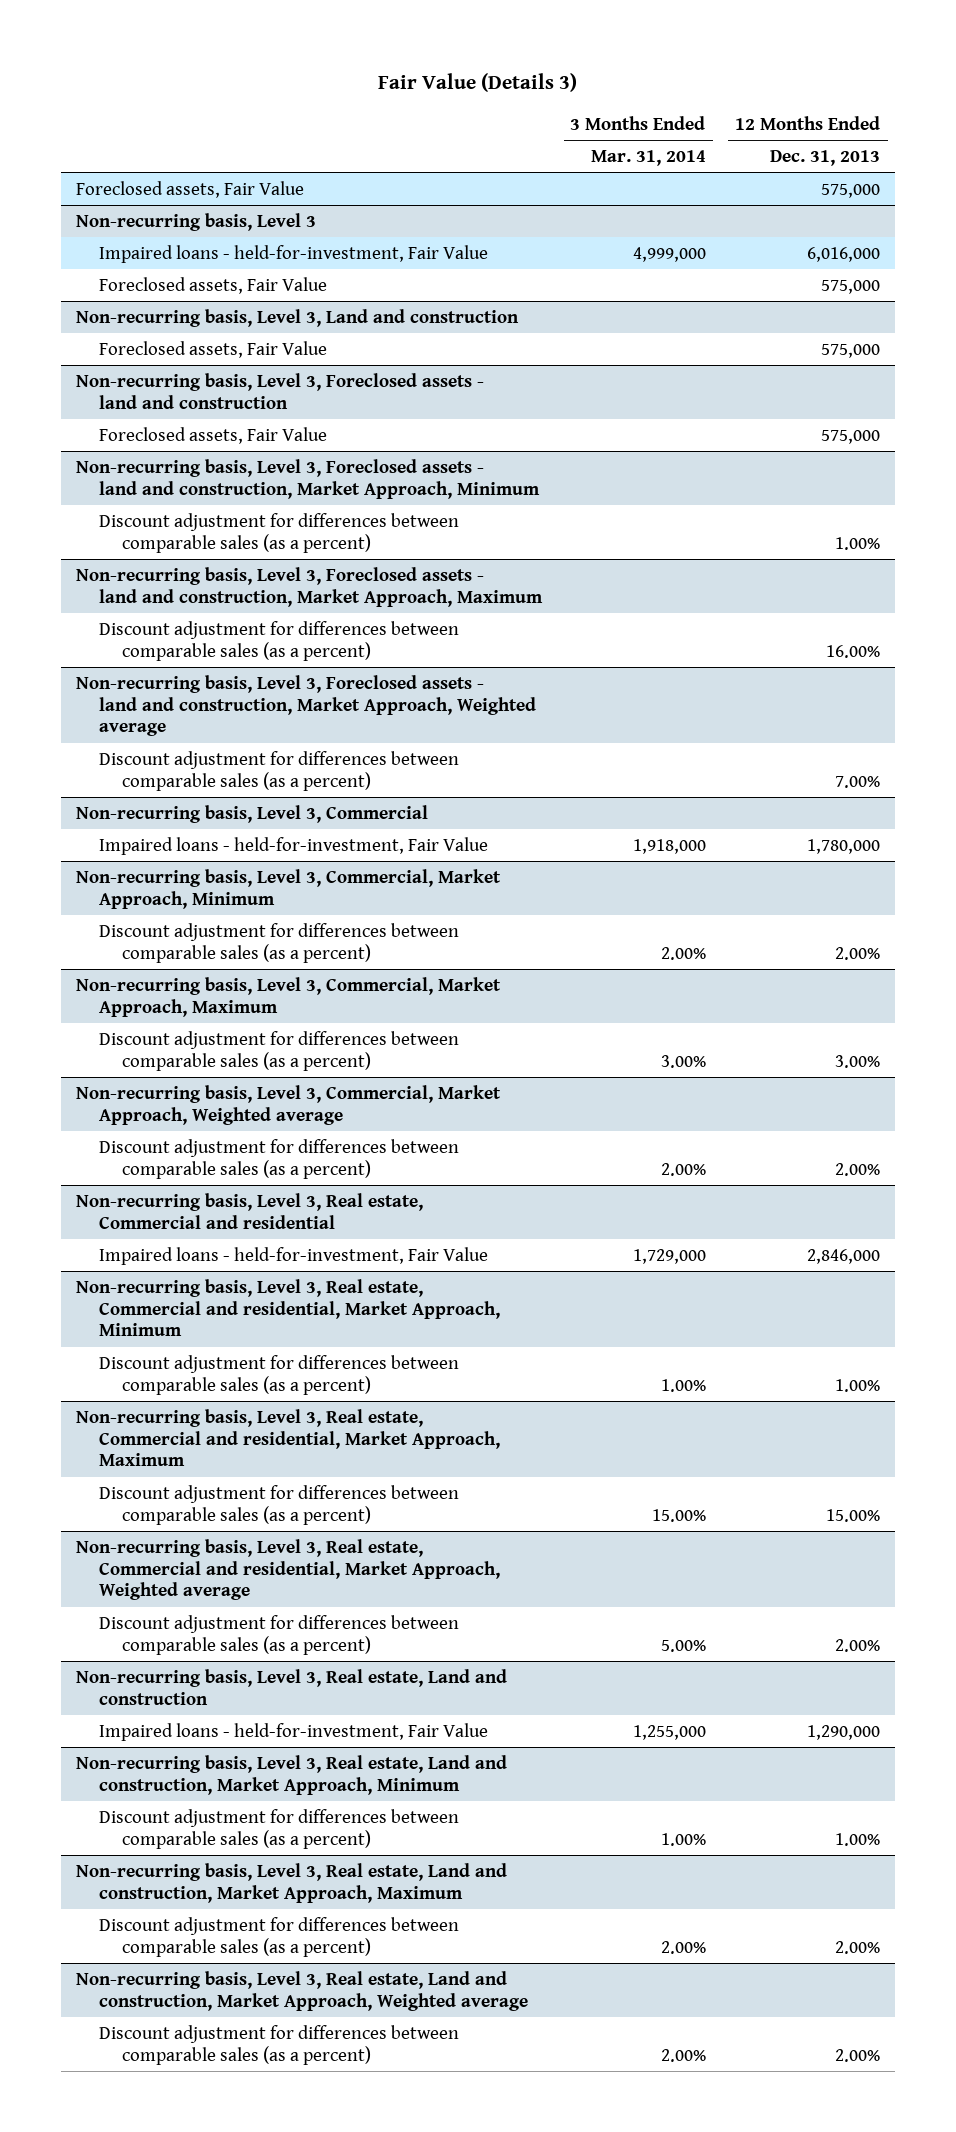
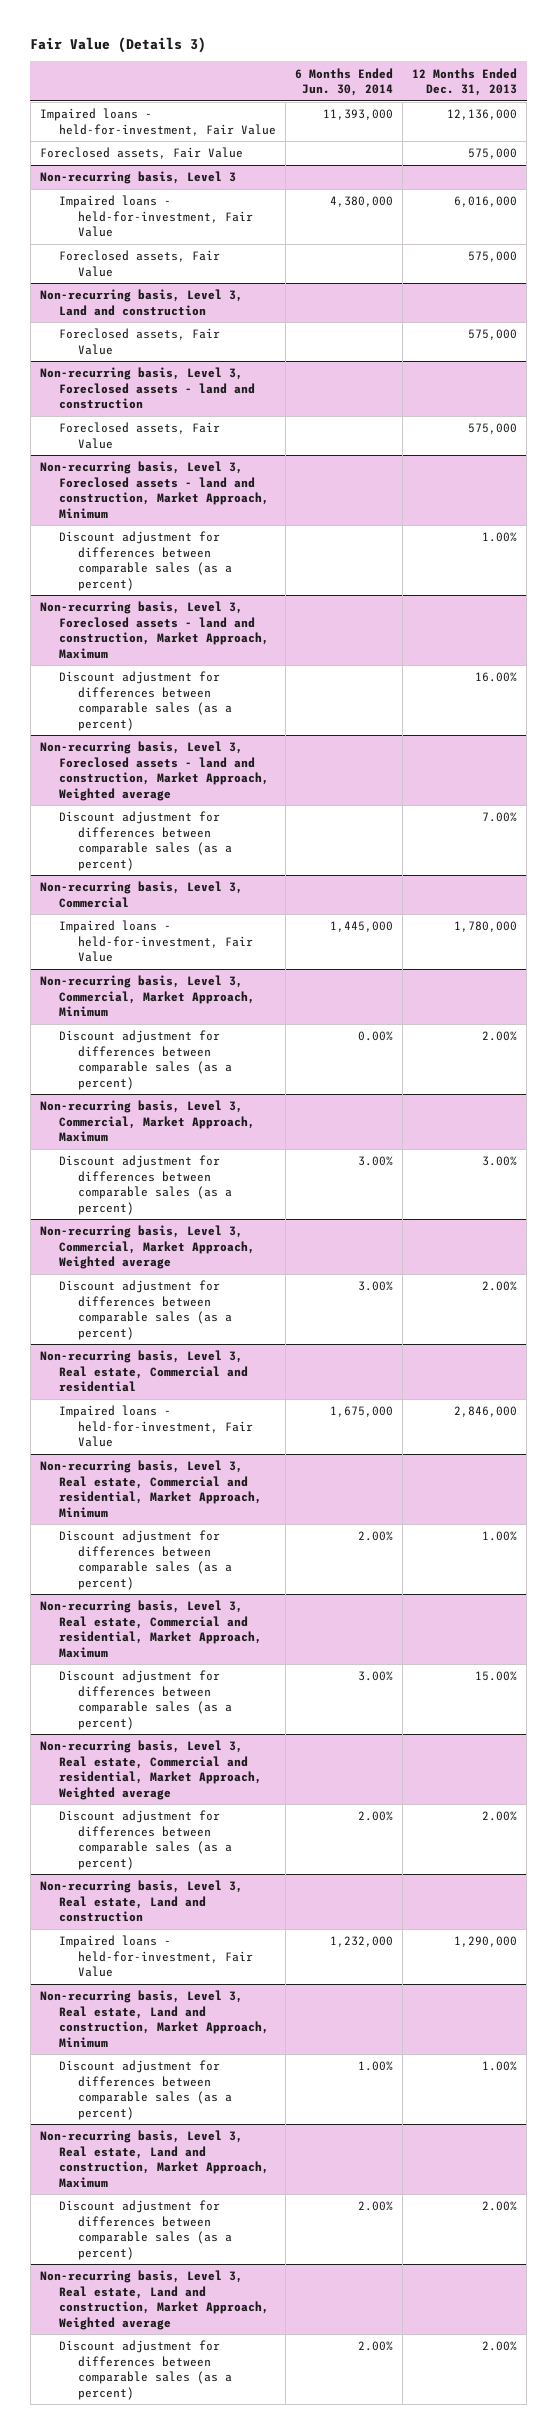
- | 3 Months Ended Mar. 31, 2014 | 12 Months Ended Dec. 31, 2013
+ | 6 Months Ended Jun. 30, 2014 | 12 Months Ended Dec. 31, 2013
+ Impaired loans - held-for-investment, Fair Value | 11,393,000 | 12,136,000

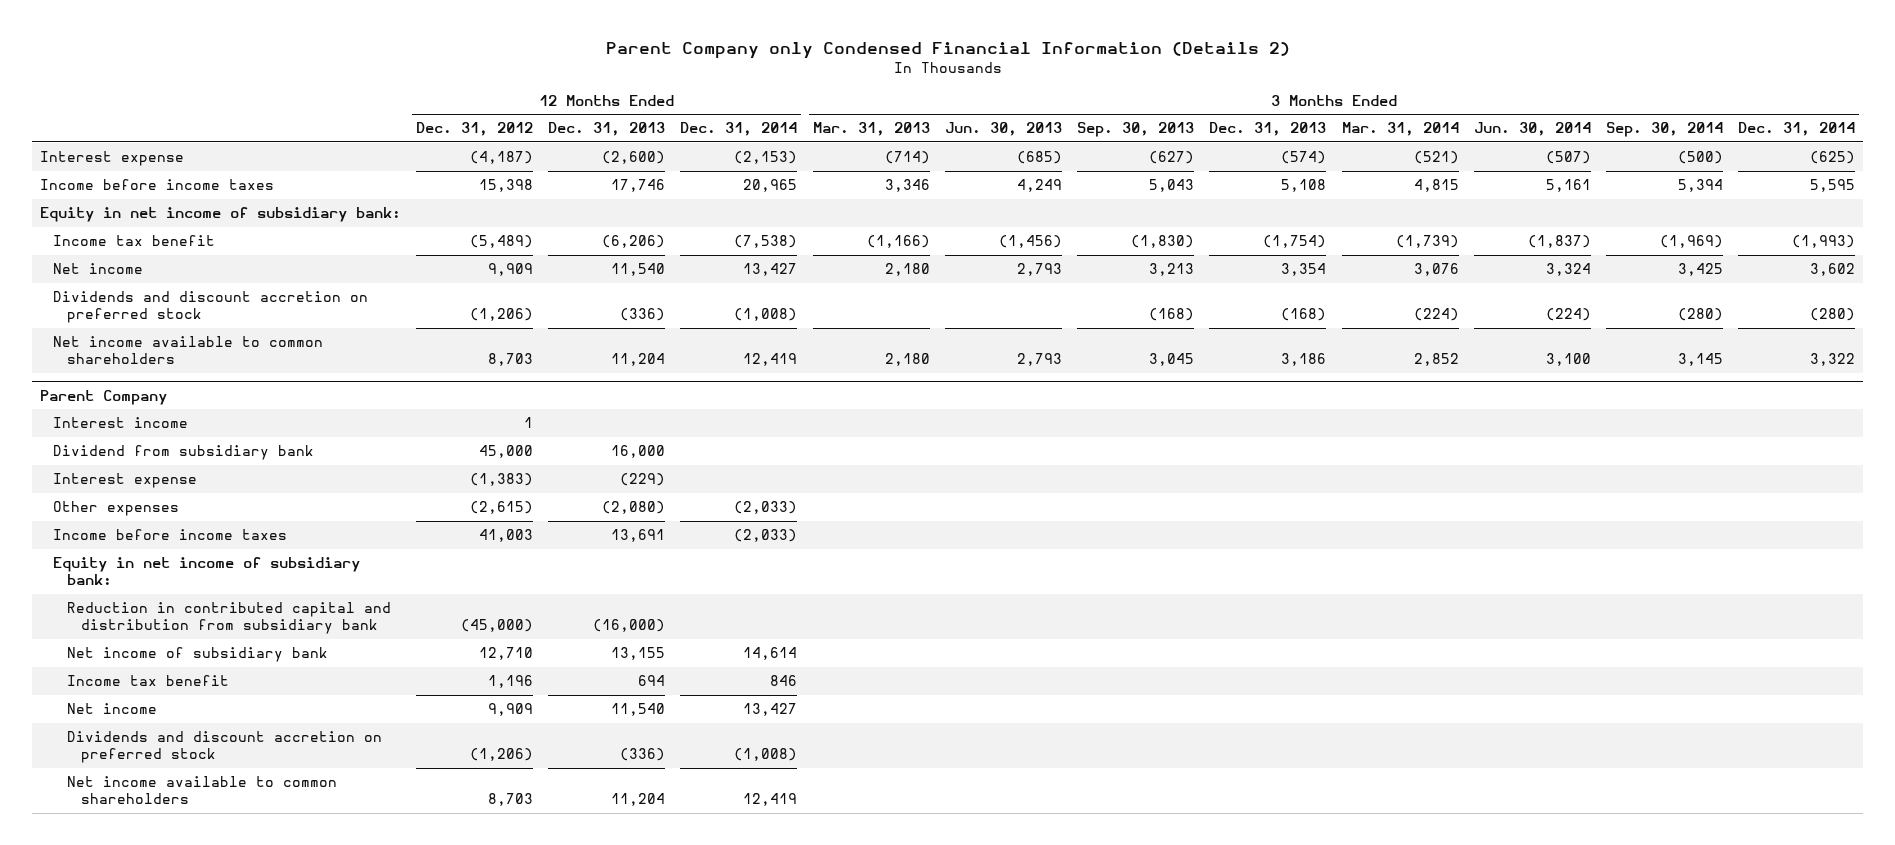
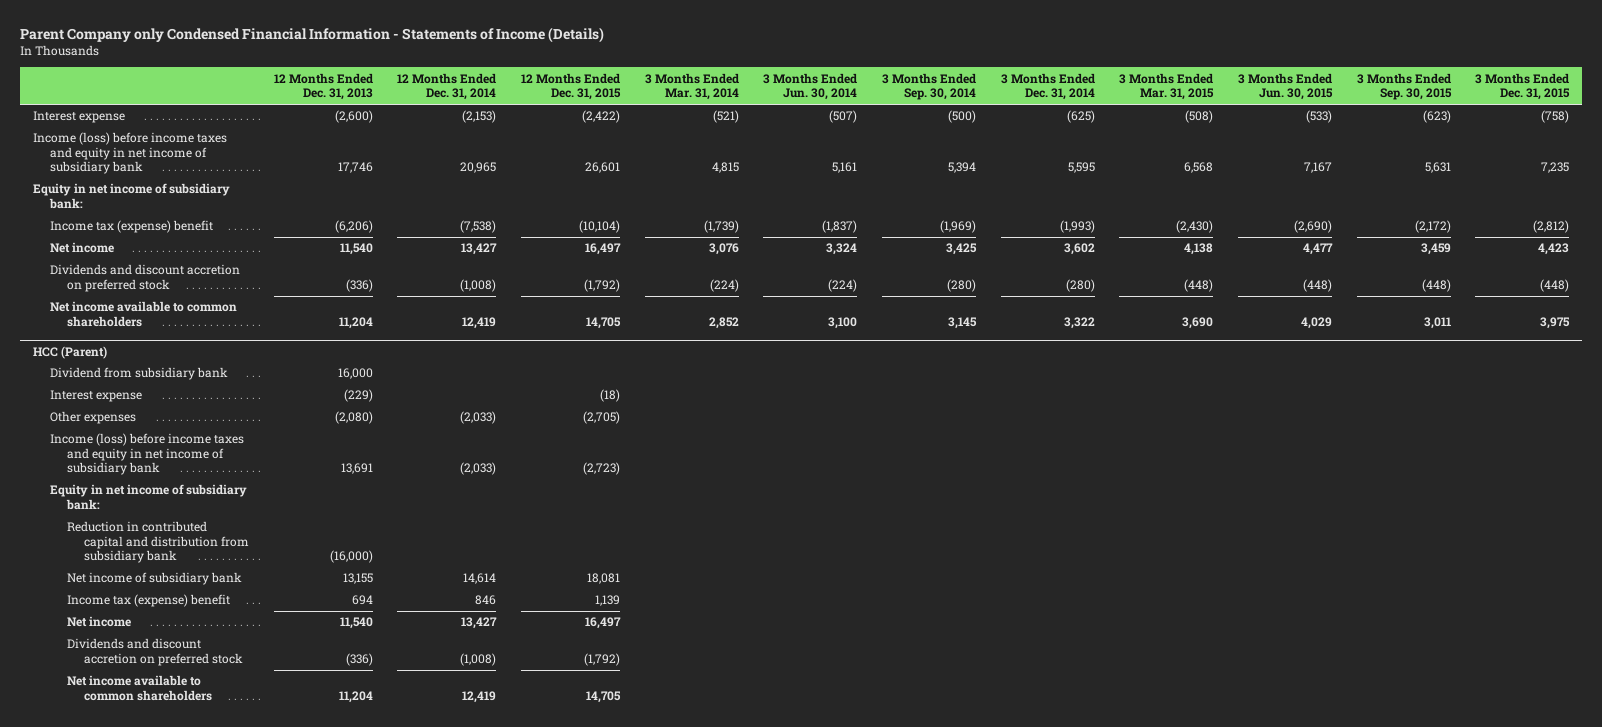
- Parent Company only Condensed Financial Information (Details 2)
+ Parent Company only Condensed Financial Information - Statements of Income (Details)
- | 12 Months Ended Dec. 31, 2012 | 12 Months Ended Dec. 31, 2013 | 12 Months Ended Dec. 31, 2014 | 3 Months Ended Mar. 31, 2013 | 3 Months Ended Jun. 30, 2013 | 3 Months Ended Sep. 30, 2013 | 3 Months Ended Dec. 31, 2013 | 3 Months Ended Mar. 31, 2014 | 3 Months Ended Jun. 30, 2014 | 3 Months Ended Sep. 30, 2014 | 3 Months Ended Dec. 31, 2014
+ | 12 Months Ended Dec. 31, 2013 | 12 Months Ended Dec. 31, 2014 | 12 Months Ended Dec. 31, 2015 | 3 Months Ended Mar. 31, 2014 | 3 Months Ended Jun. 30, 2014 | 3 Months Ended Sep. 30, 2014 | 3 Months Ended Dec. 31, 2014 | 3 Months Ended Mar. 31, 2015 | 3 Months Ended Jun. 30, 2015 | 3 Months Ended Sep. 30, 2015 | 3 Months Ended Dec. 31, 2015
- Income before income taxes | 15,398 | 17,746 | 20,965 | 3,346 | 4,249 | 5,043 | 5,108 | 4,815 | 5,161 | 5,394 | 5,595
+ Income (loss) before income taxes and equity in net income of subsidiary bank | 17,746 | 20,965 | 26,601 | 4,815 | 5,161 | 5,394 | 5,595 | 6,568 | 7,167 | 5,631 | 7,235
- Income tax benefit | (5,489) | (6,206) | (7,538) | (1,166) | (1,456) | (1,830) | (1,754) | (1,739) | (1,837) | (1,969) | (1,993)
+ Income tax (expense) benefit | (6,206) | (7,538) | (10,104) | (1,739) | (1,837) | (1,969) | (1,993) | (2,430) | (2,690) | (2,172) | (2,812)
- Parent Company
- Interest income | 1 | | | | | | | | | |
+ HCC (Parent)
- Income before income taxes | 41,003 | 13,691 | (2,033) | | | | | | | |
+ Income (loss) before income taxes and equity in net income of subsidiary bank | 13,691 | (2,033) | (2,723) | | | | | | | |
- Income tax benefit | 1,196 | 694 | 846 | | | | | | | |
+ Income tax (expense) benefit | 694 | 846 | 1,139 | | | | | | | |

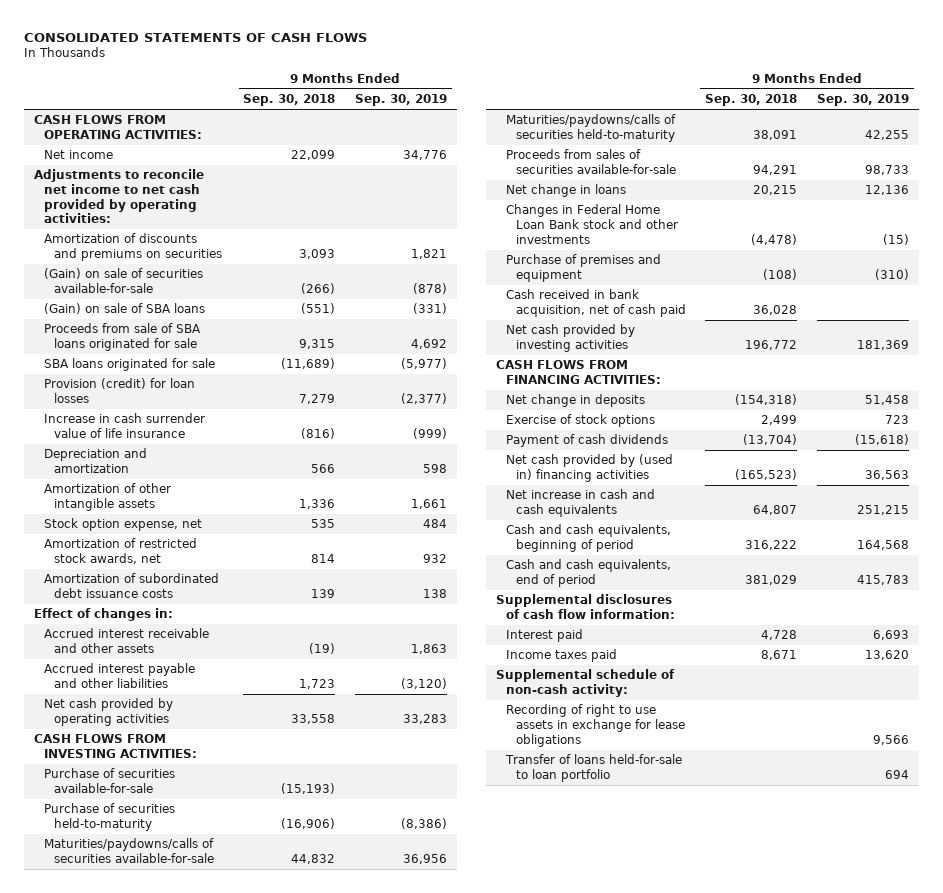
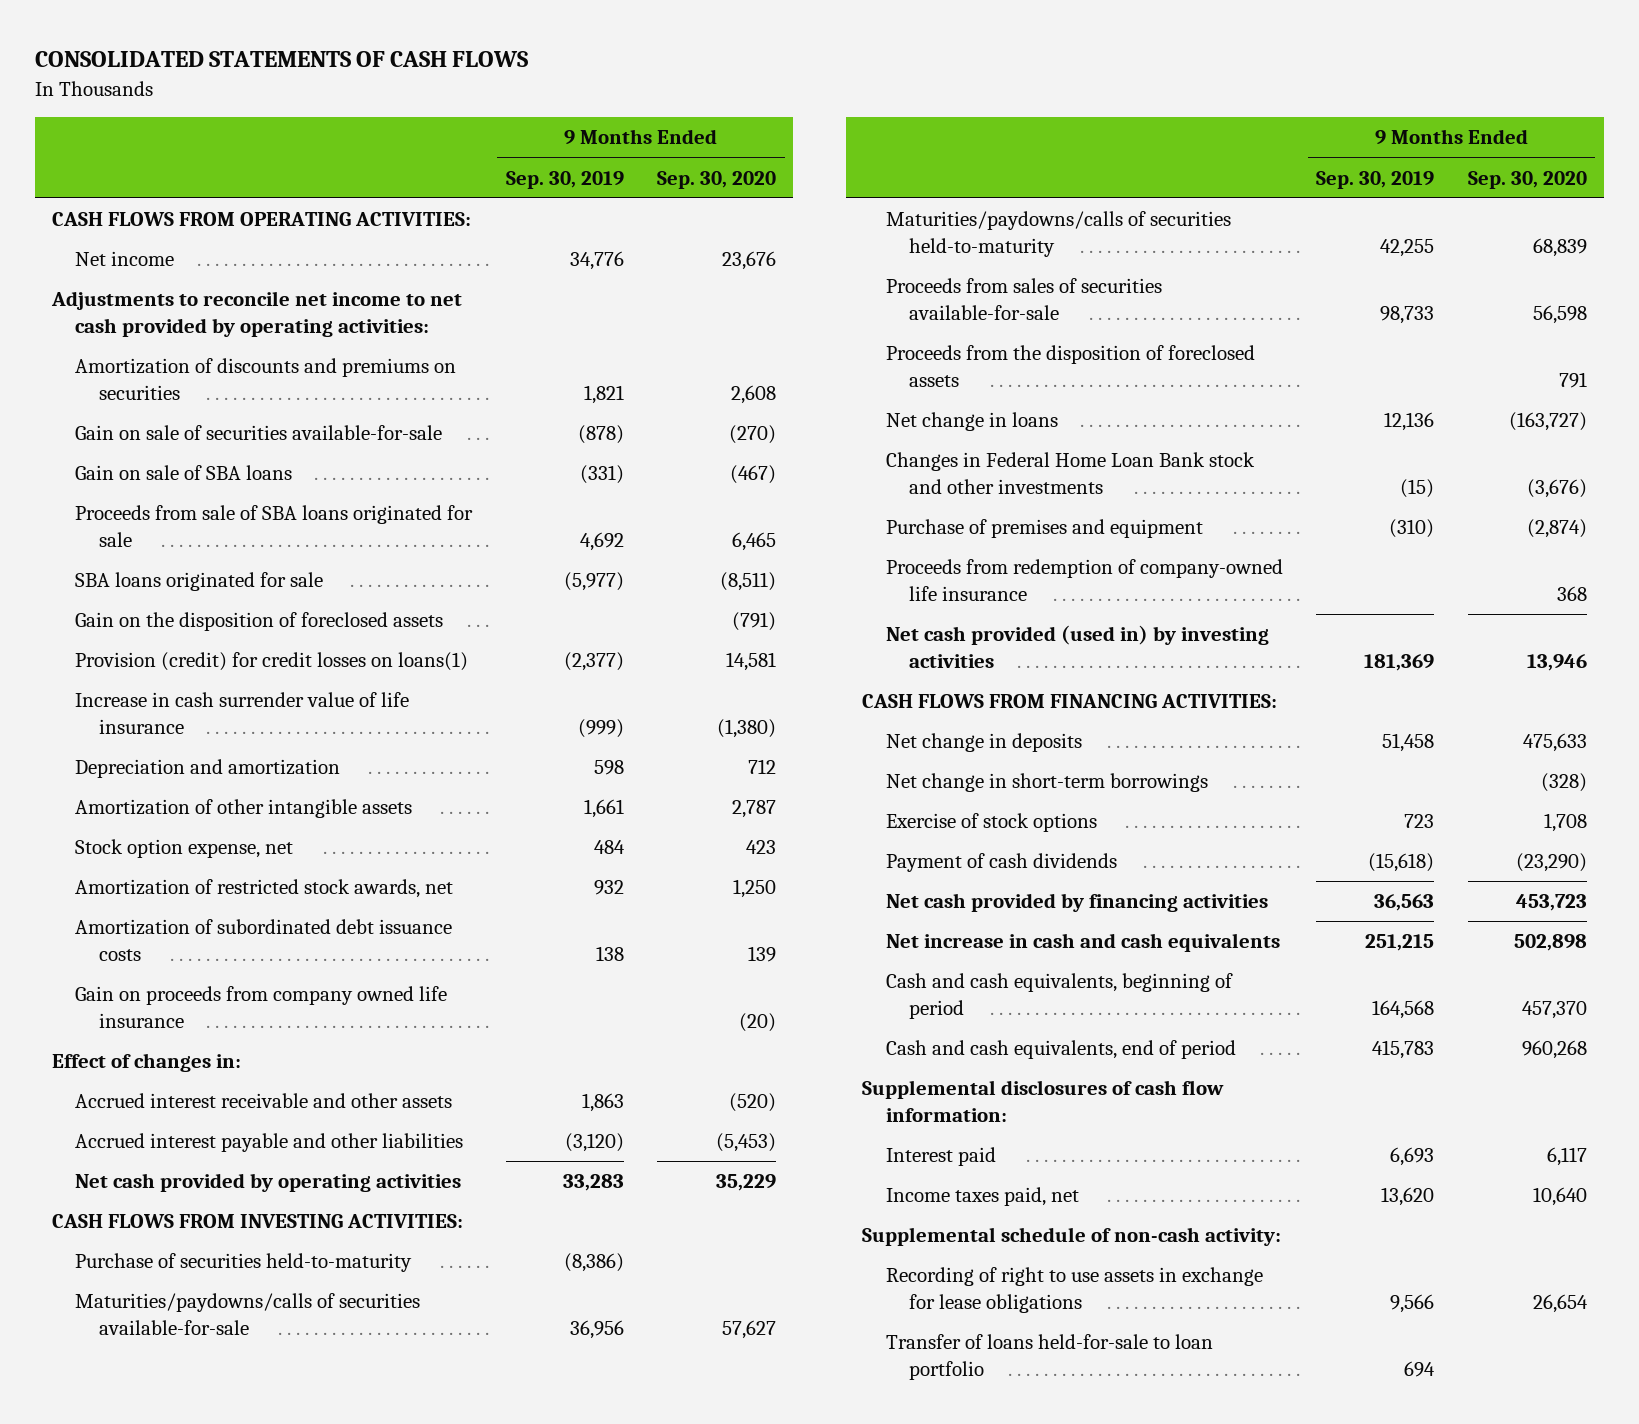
- | 9 Months Ended Sep. 30, 2018 | 9 Months Ended Sep. 30, 2019
+ | 9 Months Ended Sep. 30, 2019 | 9 Months Ended Sep. 30, 2020
- (Gain) on sale of securities available-for-sale | (266) | (878)
- (Gain) on sale of SBA loans | (551) | (331)
+ Gain on sale of securities available-for-sale | (878) | (270)
+ Gain on sale of SBA loans | (331) | (467)
- Provision (credit) for loan losses | 7,279 | (2,377)
+ Gain on the disposition of foreclosed assets | | (791)
+ Provision (credit) for credit losses on loans(1) | (2,377) | 14,581
+ Gain on proceeds from company owned life insurance | | (20)
- Purchase of securities available-for-sale | (15,193) |
+ Proceeds from the disposition of foreclosed assets | | 791
- Cash received in bank acquisition, net of cash paid | 36,028 |
- Net cash provided by investing activities | 196,772 | 181,369
+ Proceeds from redemption of company-owned life insurance | | 368
+ Net cash provided (used in) by investing activities | 181,369 | 13,946
+ Net change in short-term borrowings | | (328)
- Net cash provided by (used in) financing activities | (165,523) | 36,563
+ Net cash provided by financing activities | 36,563 | 453,723
- Income taxes paid | 8,671 | 13,620
+ Income taxes paid, net | 13,620 | 10,640

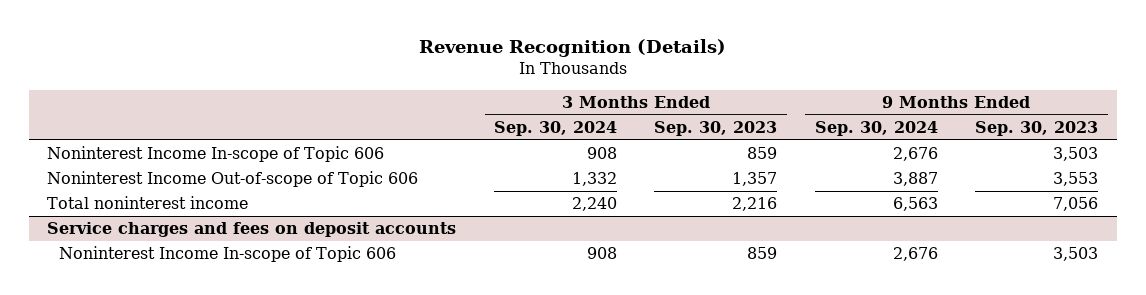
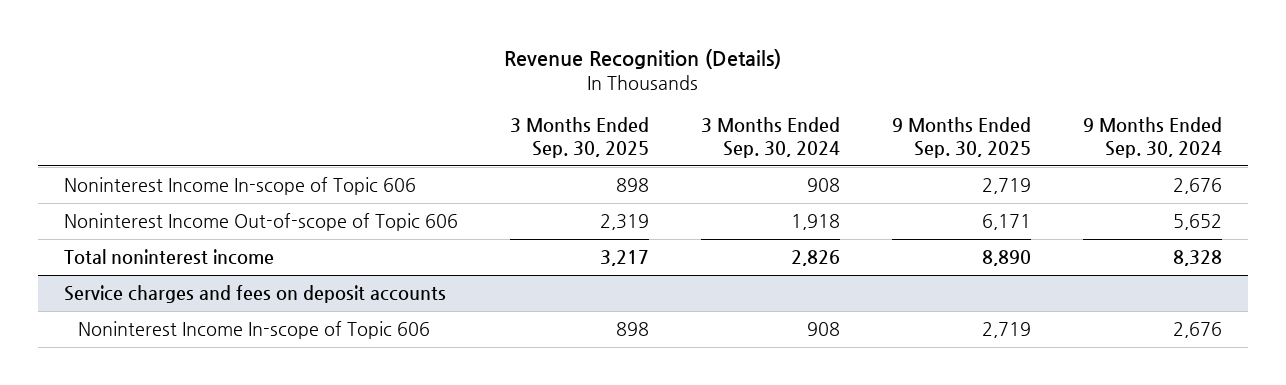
- | 3 Months Ended Sep. 30, 2024 | 3 Months Ended Sep. 30, 2023 | 9 Months Ended Sep. 30, 2024 | 9 Months Ended Sep. 30, 2023
+ | 3 Months Ended Sep. 30, 2025 | 3 Months Ended Sep. 30, 2024 | 9 Months Ended Sep. 30, 2025 | 9 Months Ended Sep. 30, 2024
- Noninterest Income Out-of-scope of Topic 606 | 1,332 | 1,357 | 3,887 | 3,553
- Total noninterest income | 2,240 | 2,216 | 6,563 | 7,056
+ Noninterest Income Out-of-scope of Topic 606 | 2,319 | 1,918 | 6,171 | 5,652
+ Total noninterest income | 3,217 | 2,826 | 8,890 | 8,328

